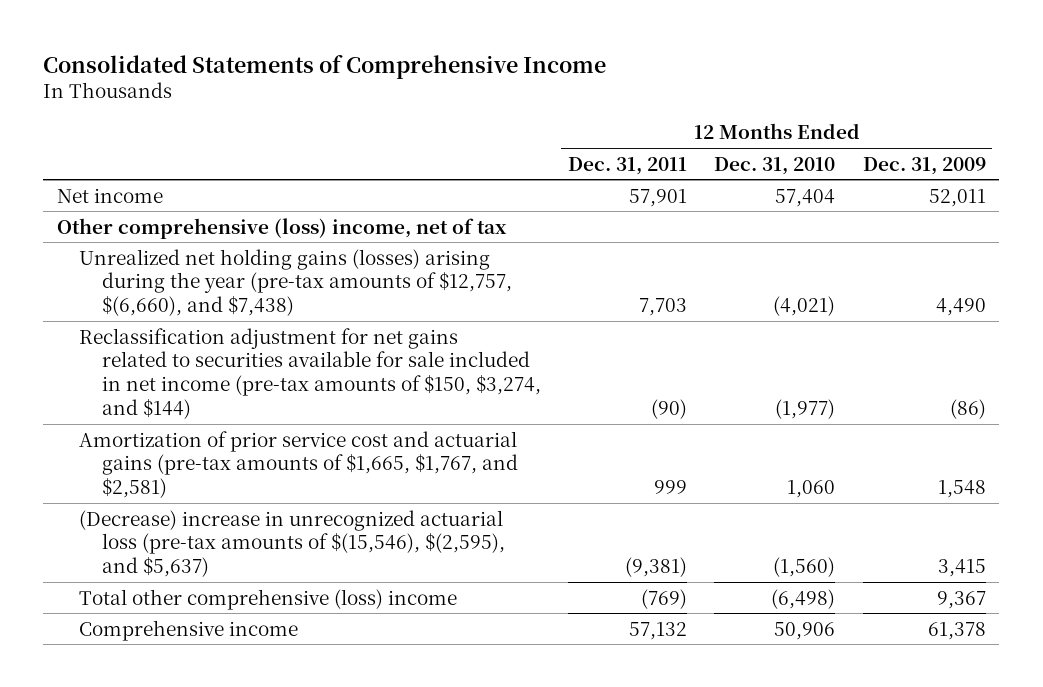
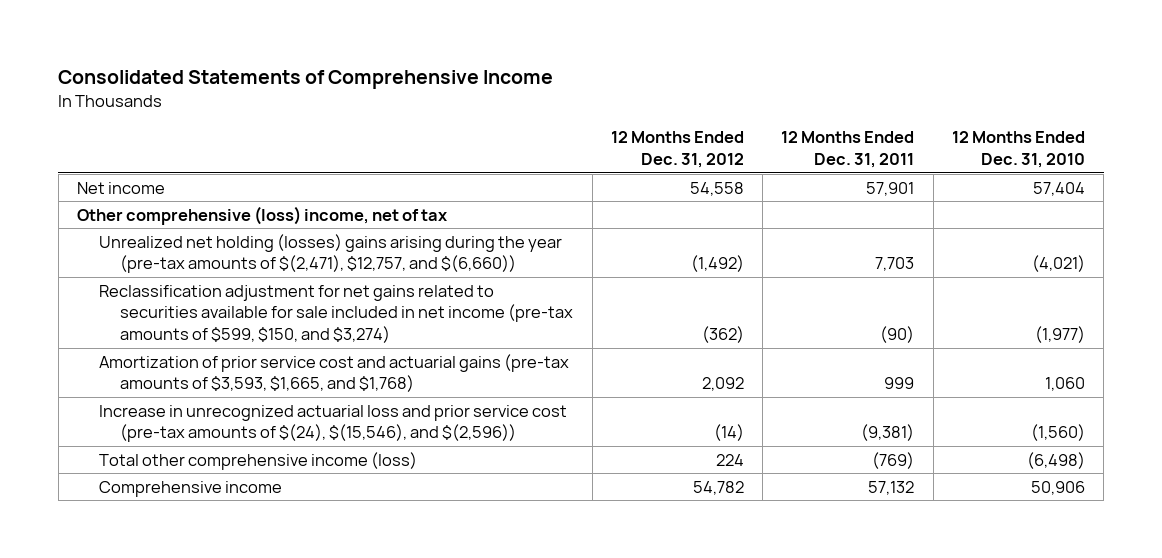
- | 12 Months Ended Dec. 31, 2011 | 12 Months Ended Dec. 31, 2010 | 12 Months Ended Dec. 31, 2009
+ | 12 Months Ended Dec. 31, 2012 | 12 Months Ended Dec. 31, 2011 | 12 Months Ended Dec. 31, 2010
- Unrealized net holding gains (losses) arising during the year (pre-tax amounts of $12,757, $(6,660), and $7,438) | 7,703 | (4,021) | 4,490
- Reclassification adjustment for net gains related to securities available for sale included in net income (pre-tax amounts of $150, $3,274, and $144) | (90) | (1,977) | (86)
- Amortization of prior service cost and actuarial gains (pre-tax amounts of $1,665, $1,767, and $2,581) | 999 | 1,060 | 1,548
- (Decrease) increase in unrecognized actuarial loss (pre-tax amounts of $(15,546), $(2,595), and $5,637) | (9,381) | (1,560) | 3,415
- Total other comprehensive (loss) income | (769) | (6,498) | 9,367
+ Unrealized net holding (losses) gains arising during the year (pre-tax amounts of $(2,471), $12,757, and $(6,660)) | (1,492) | 7,703 | (4,021)
+ Reclassification adjustment for net gains related to securities available for sale included in net income (pre-tax amounts of $599, $150, and $3,274) | (362) | (90) | (1,977)
+ Amortization of prior service cost and actuarial gains (pre-tax amounts of $3,593, $1,665, and $1,768) | 2,092 | 999 | 1,060
+ Increase in unrecognized actuarial loss and prior service cost (pre-tax amounts of $(24), $(15,546), and $(2,596)) | (14) | (9,381) | (1,560)
+ Total other comprehensive income (loss) | 224 | (769) | (6,498)

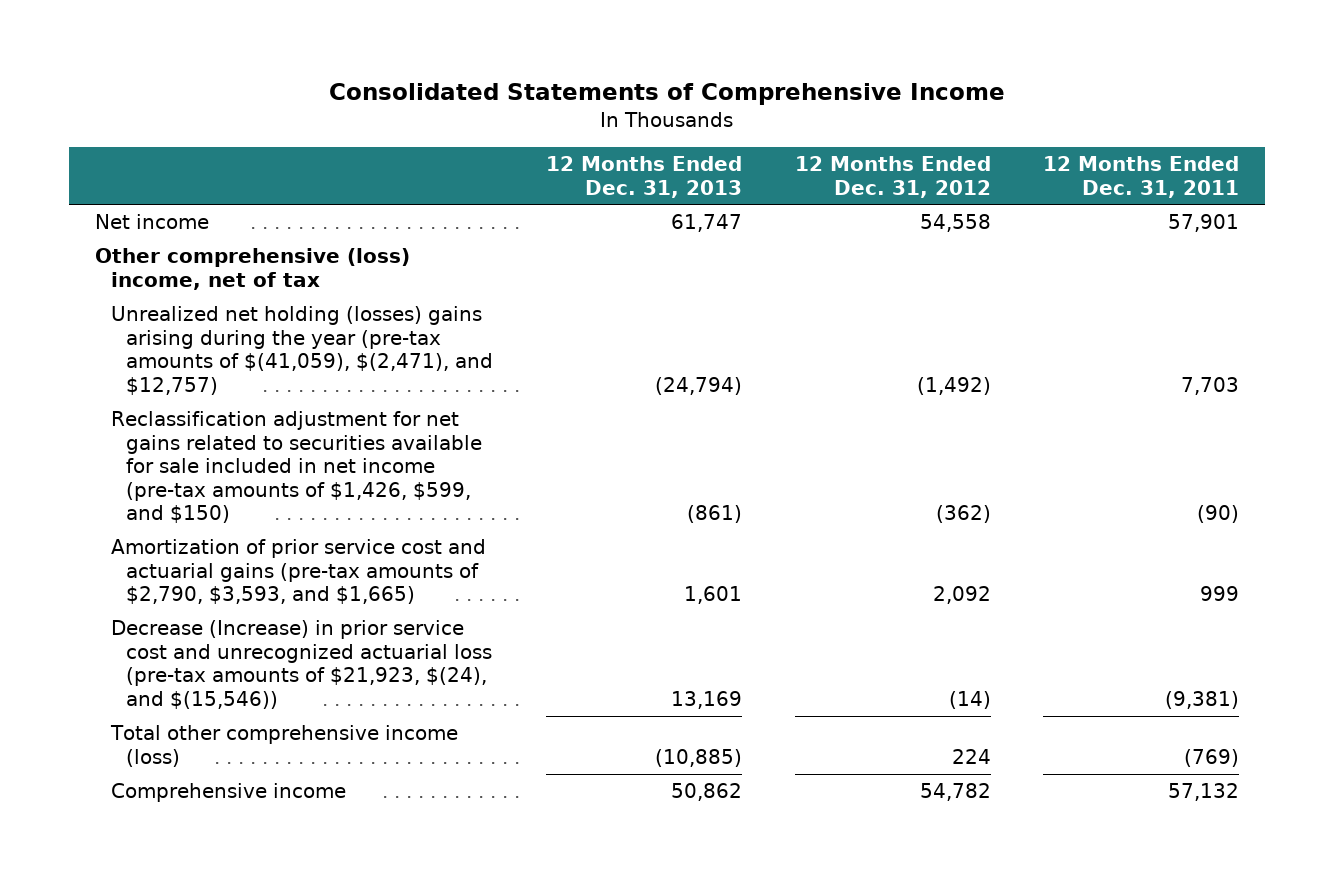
- | 12 Months Ended Dec. 31, 2012 | 12 Months Ended Dec. 31, 2011 | 12 Months Ended Dec. 31, 2010
+ | 12 Months Ended Dec. 31, 2013 | 12 Months Ended Dec. 31, 2012 | 12 Months Ended Dec. 31, 2011
- Unrealized net holding (losses) gains arising during the year (pre-tax amounts of $(2,471), $12,757, and $(6,660)) | (1,492) | 7,703 | (4,021)
- Reclassification adjustment for net gains related to securities available for sale included in net income (pre-tax amounts of $599, $150, and $3,274) | (362) | (90) | (1,977)
- Amortization of prior service cost and actuarial gains (pre-tax amounts of $3,593, $1,665, and $1,768) | 2,092 | 999 | 1,060
- Increase in unrecognized actuarial loss and prior service cost (pre-tax amounts of $(24), $(15,546), and $(2,596)) | (14) | (9,381) | (1,560)
+ Unrealized net holding (losses) gains arising during the year (pre-tax amounts of $(41,059), $(2,471), and $12,757) | (24,794) | (1,492) | 7,703
+ Reclassification adjustment for net gains related to securities available for sale included in net income (pre-tax amounts of $1,426, $599, and $150) | (861) | (362) | (90)
+ Amortization of prior service cost and actuarial gains (pre-tax amounts of $2,790, $3,593, and $1,665) | 1,601 | 2,092 | 999
+ Decrease (Increase) in prior service cost and unrecognized actuarial loss (pre-tax amounts of $21,923, $(24), and $(15,546)) | 13,169 | (14) | (9,381)

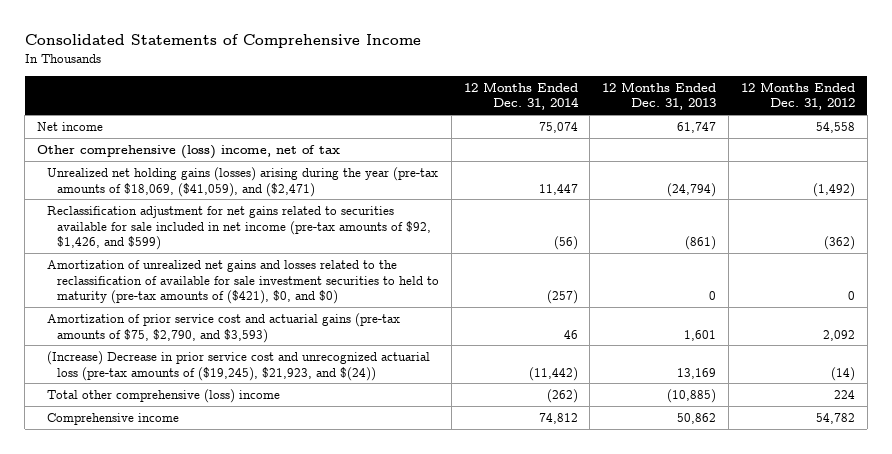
- | 12 Months Ended Dec. 31, 2013 | 12 Months Ended Dec. 31, 2012 | 12 Months Ended Dec. 31, 2011
+ | 12 Months Ended Dec. 31, 2014 | 12 Months Ended Dec. 31, 2013 | 12 Months Ended Dec. 31, 2012
- Unrealized net holding (losses) gains arising during the year (pre-tax amounts of $(41,059), $(2,471), and $12,757) | (24,794) | (1,492) | 7,703
- Reclassification adjustment for net gains related to securities available for sale included in net income (pre-tax amounts of $1,426, $599, and $150) | (861) | (362) | (90)
- Amortization of prior service cost and actuarial gains (pre-tax amounts of $2,790, $3,593, and $1,665) | 1,601 | 2,092 | 999
- Decrease (Increase) in prior service cost and unrecognized actuarial loss (pre-tax amounts of $21,923, $(24), and $(15,546)) | 13,169 | (14) | (9,381)
- Total other comprehensive income (loss) | (10,885) | 224 | (769)
+ Unrealized net holding gains (losses) arising during the year (pre-tax amounts of $18,069, ($41,059), and ($2,471) | 11,447 | (24,794) | (1,492)
+ Reclassification adjustment for net gains related to securities available for sale included in net income (pre-tax amounts of $92, $1,426, and $599) | (56) | (861) | (362)
+ Amortization of unrealized net gains and losses related to the reclassification of available for sale investment securities to held to maturity (pre-tax amounts of ($421), $0, and $0) | (257) | 0 | 0
+ Amortization of prior service cost and actuarial gains (pre-tax amounts of $75, $2,790, and $3,593) | 46 | 1,601 | 2,092
+ (Increase) Decrease in prior service cost and unrecognized actuarial loss (pre-tax amounts of ($19,245), $21,923, and $(24)) | (11,442) | 13,169 | (14)
+ Total other comprehensive (loss) income | (262) | (10,885) | 224

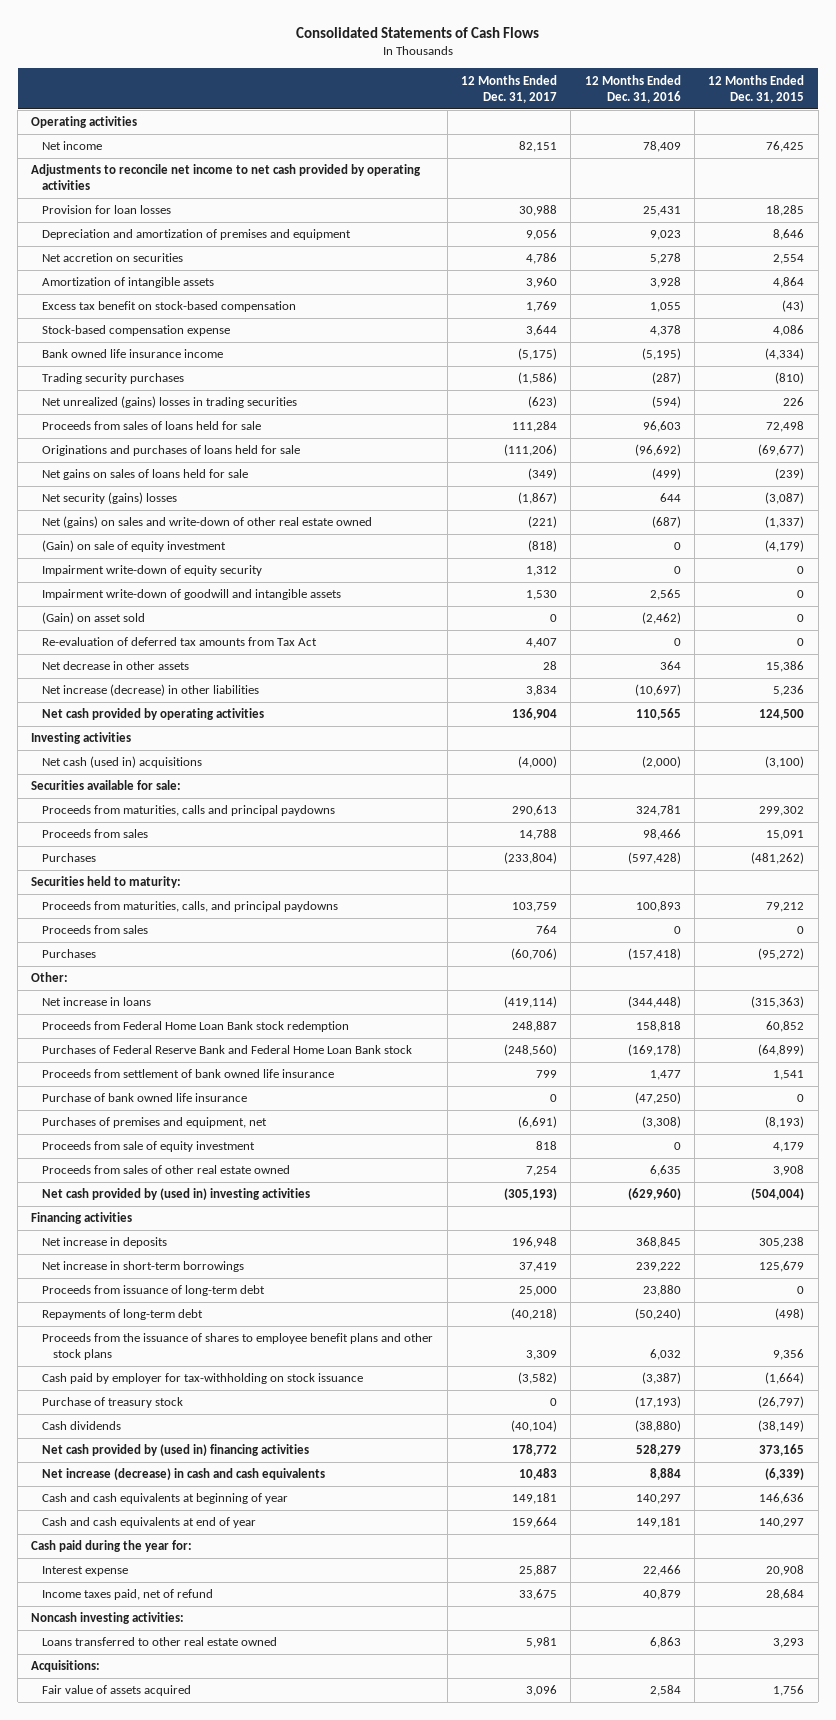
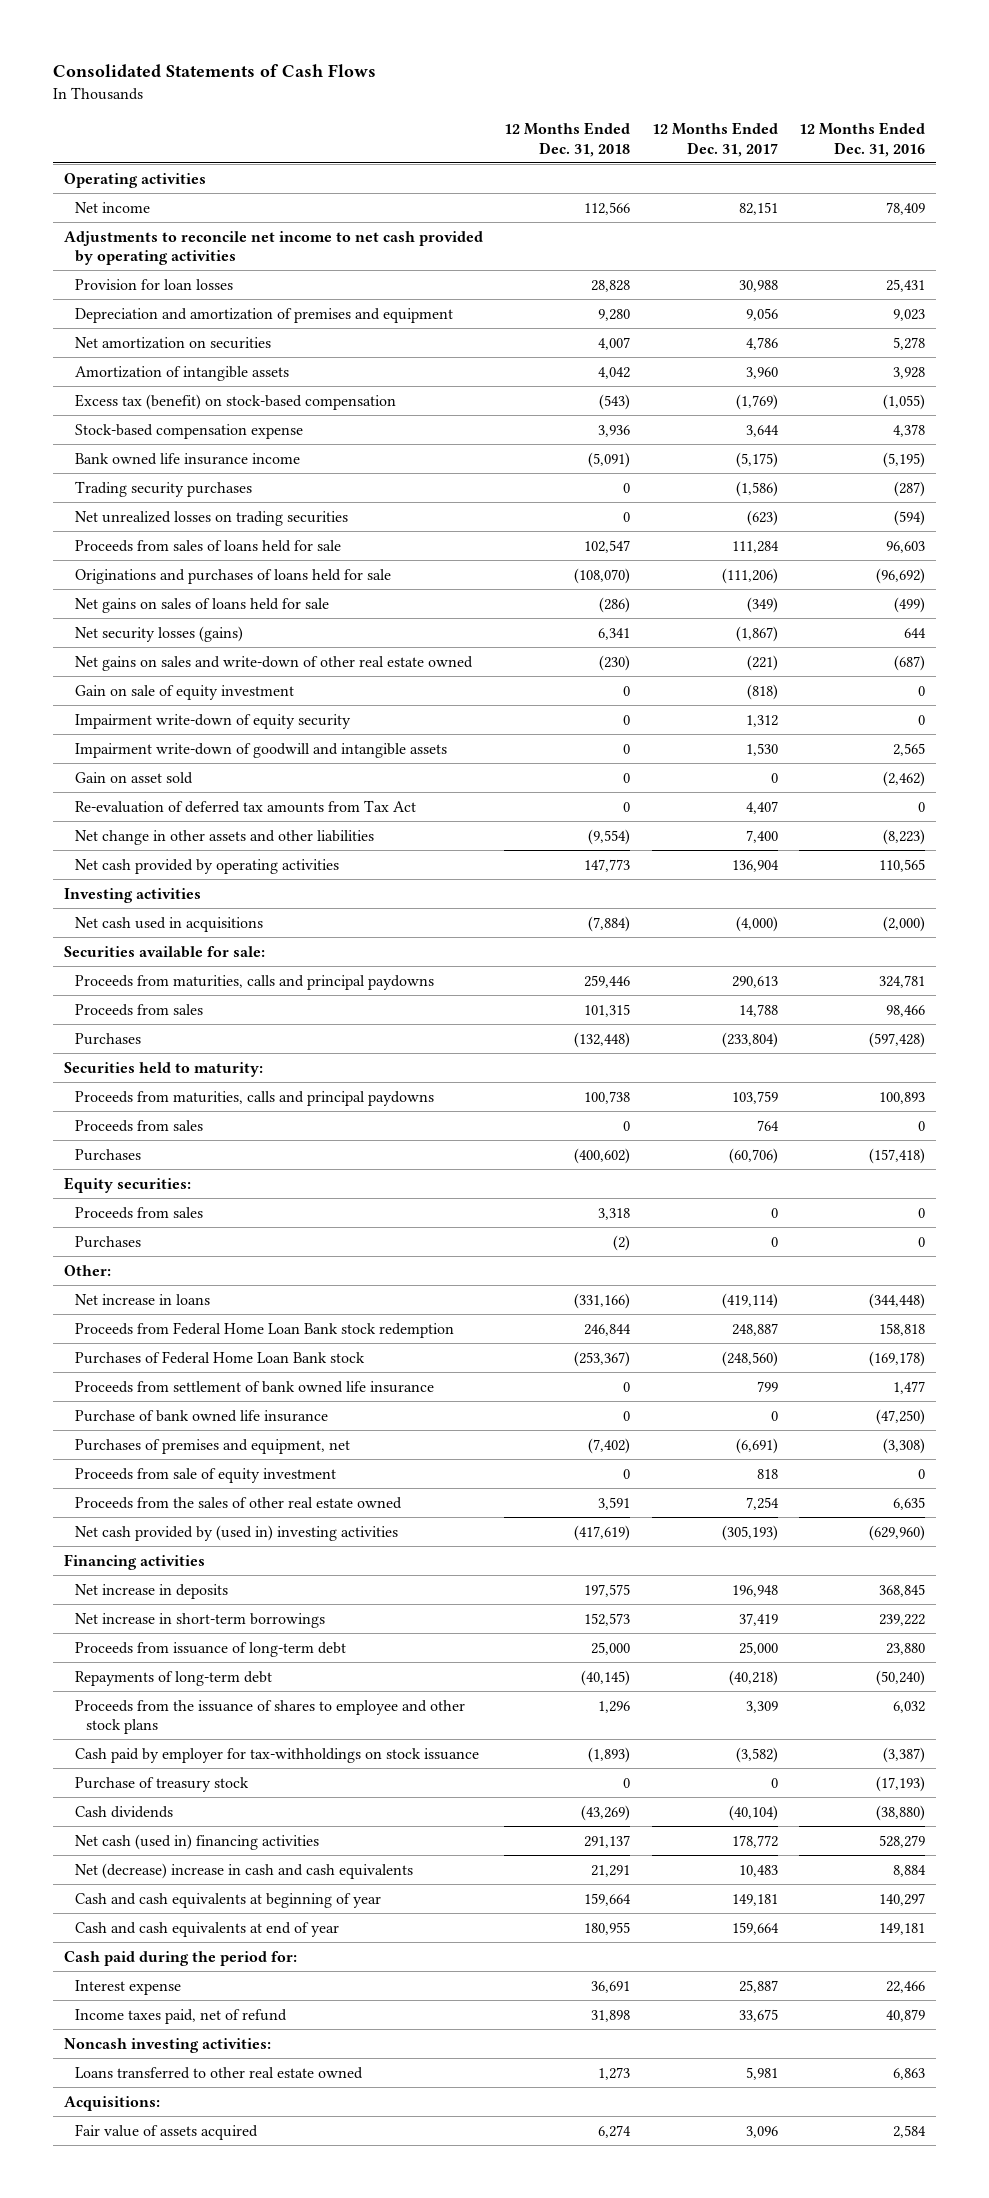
- | 12 Months Ended Dec. 31, 2017 | 12 Months Ended Dec. 31, 2016 | 12 Months Ended Dec. 31, 2015
+ | 12 Months Ended Dec. 31, 2018 | 12 Months Ended Dec. 31, 2017 | 12 Months Ended Dec. 31, 2016
- Net accretion on securities | 4,786 | 5,278 | 2,554
+ Net amortization on securities | 4,007 | 4,786 | 5,278
- Excess tax benefit on stock-based compensation | 1,769 | 1,055 | (43)
+ Excess tax (benefit) on stock-based compensation | (543) | (1,769) | (1,055)
- Net unrealized (gains) losses in trading securities | (623) | (594) | 226
+ Net unrealized losses on trading securities | 0 | (623) | (594)
- Net security (gains) losses | (1,867) | 644 | (3,087)
- Net (gains) on sales and write-down of other real estate owned | (221) | (687) | (1,337)
- (Gain) on sale of equity investment | (818) | 0 | (4,179)
+ Net security losses (gains) | 6,341 | (1,867) | 644
+ Net gains on sales and write-down of other real estate owned | (230) | (221) | (687)
+ Gain on sale of equity investment | 0 | (818) | 0
- (Gain) on asset sold | 0 | (2,462) | 0
+ Gain on asset sold | 0 | 0 | (2,462)
- Net decrease in other assets | 28 | 364 | 15,386
- Net increase (decrease) in other liabilities | 3,834 | (10,697) | 5,236
+ Net change in other assets and other liabilities | (9,554) | 7,400 | (8,223)
- Net cash (used in) acquisitions | (4,000) | (2,000) | (3,100)
+ Net cash used in acquisitions | (7,884) | (4,000) | (2,000)
- Proceeds from maturities, calls, and principal paydowns | 103,759 | 100,893 | 79,212
+ Proceeds from maturities, calls and principal paydowns | 100,738 | 103,759 | 100,893
+ Equity securities:
+ Proceeds from sales | 3,318 | 0 | 0
+ Purchases | (2) | 0 | 0
- Purchases of Federal Reserve Bank and Federal Home Loan Bank stock | (248,560) | (169,178) | (64,899)
+ Purchases of Federal Home Loan Bank stock | (253,367) | (248,560) | (169,178)
- Proceeds from sales of other real estate owned | 7,254 | 6,635 | 3,908
+ Proceeds from the sales of other real estate owned | 3,591 | 7,254 | 6,635
- Proceeds from the issuance of shares to employee benefit plans and other stock plans | 3,309 | 6,032 | 9,356
- Cash paid by employer for tax-withholding on stock issuance | (3,582) | (3,387) | (1,664)
+ Proceeds from the issuance of shares to employee and other stock plans | 1,296 | 3,309 | 6,032
+ Cash paid by employer for tax-withholdings on stock issuance | (1,893) | (3,582) | (3,387)
- Net cash provided by (used in) financing activities | 178,772 | 528,279 | 373,165
- Net increase (decrease) in cash and cash equivalents | 10,483 | 8,884 | (6,339)
+ Net cash (used in) financing activities | 291,137 | 178,772 | 528,279
+ Net (decrease) increase in cash and cash equivalents | 21,291 | 10,483 | 8,884
- Cash paid during the year for:
+ Cash paid during the period for:

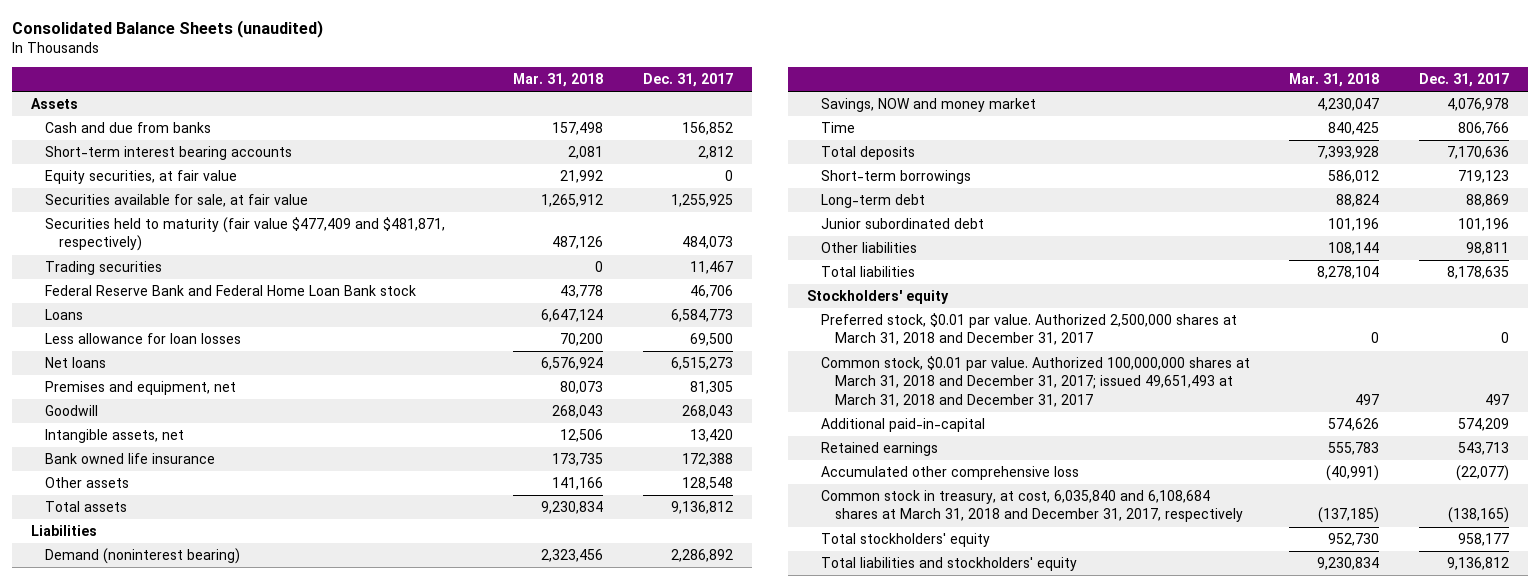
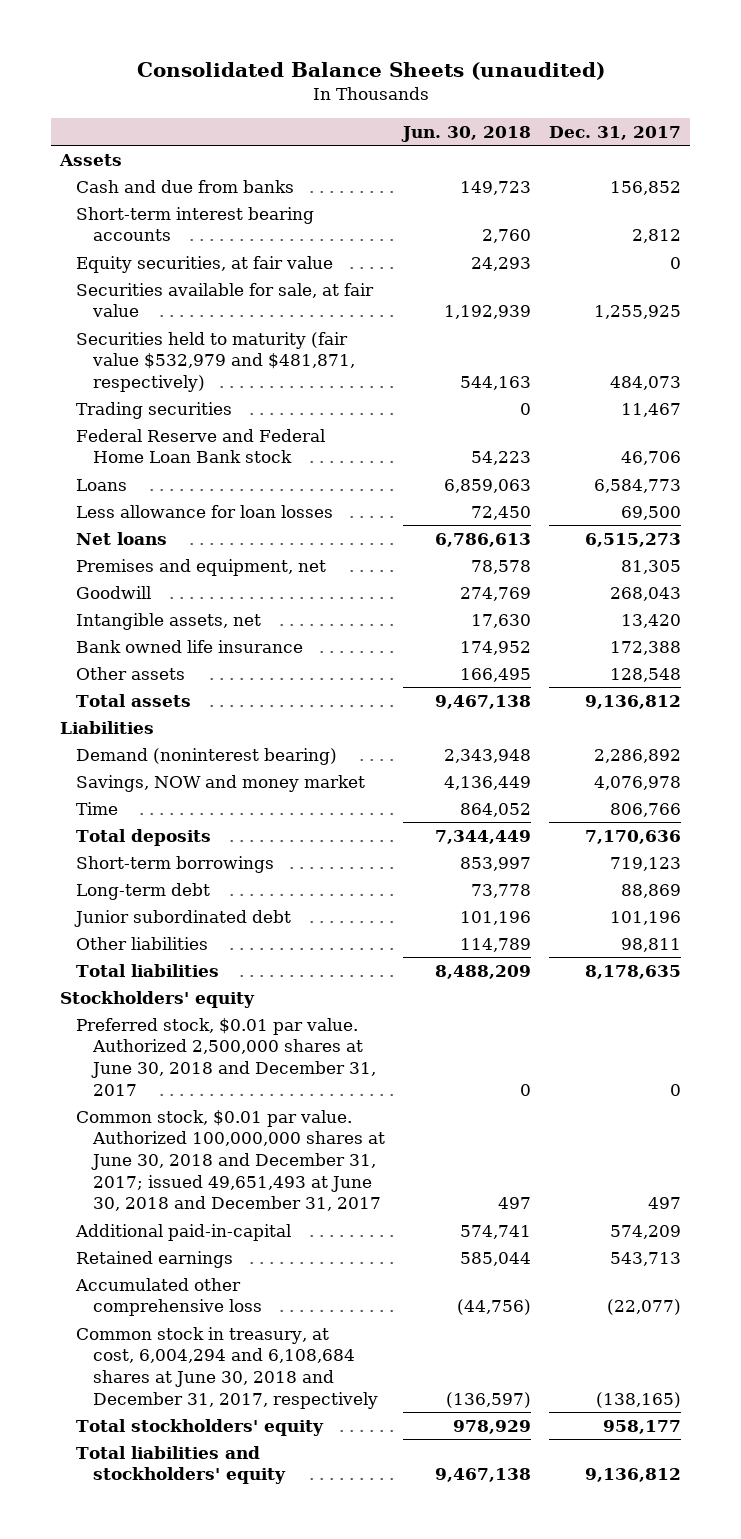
- | Mar. 31, 2018 | Dec. 31, 2017
+ | Jun. 30, 2018 | Dec. 31, 2017
- Securities held to maturity (fair value $477,409 and $481,871, respectively) | 487,126 | 484,073
+ Securities held to maturity (fair value $532,979 and $481,871, respectively) | 544,163 | 484,073
- Federal Reserve Bank and Federal Home Loan Bank stock | 43,778 | 46,706
+ Federal Reserve and Federal Home Loan Bank stock | 54,223 | 46,706
- Preferred stock, $0.01 par value. Authorized 2,500,000 shares at March 31, 2018 and December 31, 2017 | 0 | 0
- Common stock, $0.01 par value. Authorized 100,000,000 shares at March 31, 2018 and December 31, 2017; issued 49,651,493 at March 31, 2018 and December 31, 2017 | 497 | 497
+ Preferred stock, $0.01 par value. Authorized 2,500,000 shares at June 30, 2018 and December 31, 2017 | 0 | 0
+ Common stock, $0.01 par value. Authorized 100,000,000 shares at June 30, 2018 and December 31, 2017; issued 49,651,493 at June 30, 2018 and December 31, 2017 | 497 | 497
- Common stock in treasury, at cost, 6,035,840 and 6,108,684 shares at March 31, 2018 and December 31, 2017, respectively | (137,185) | (138,165)
+ Common stock in treasury, at cost, 6,004,294 and 6,108,684 shares at June 30, 2018 and December 31, 2017, respectively | (136,597) | (138,165)

